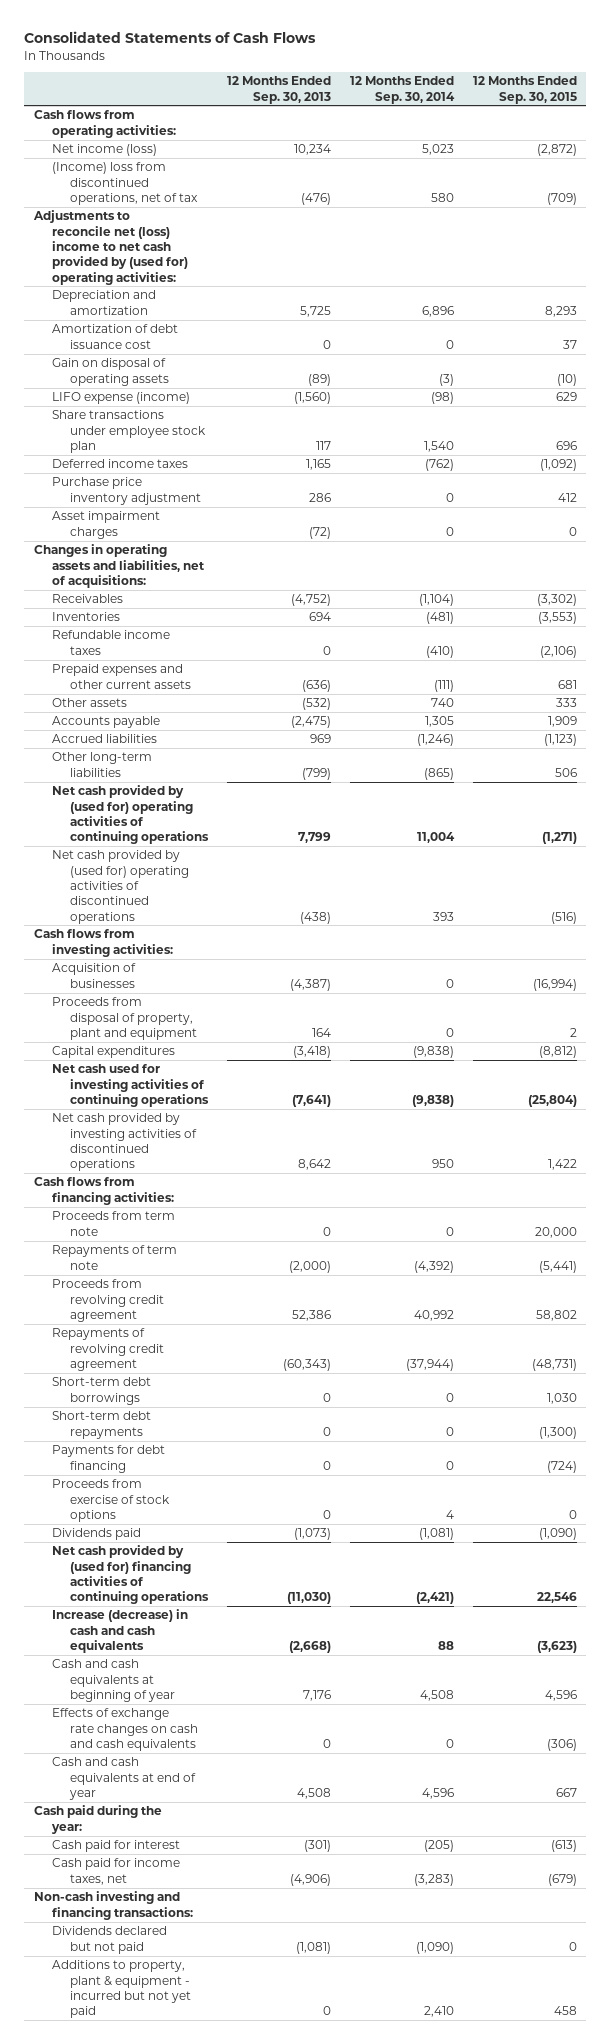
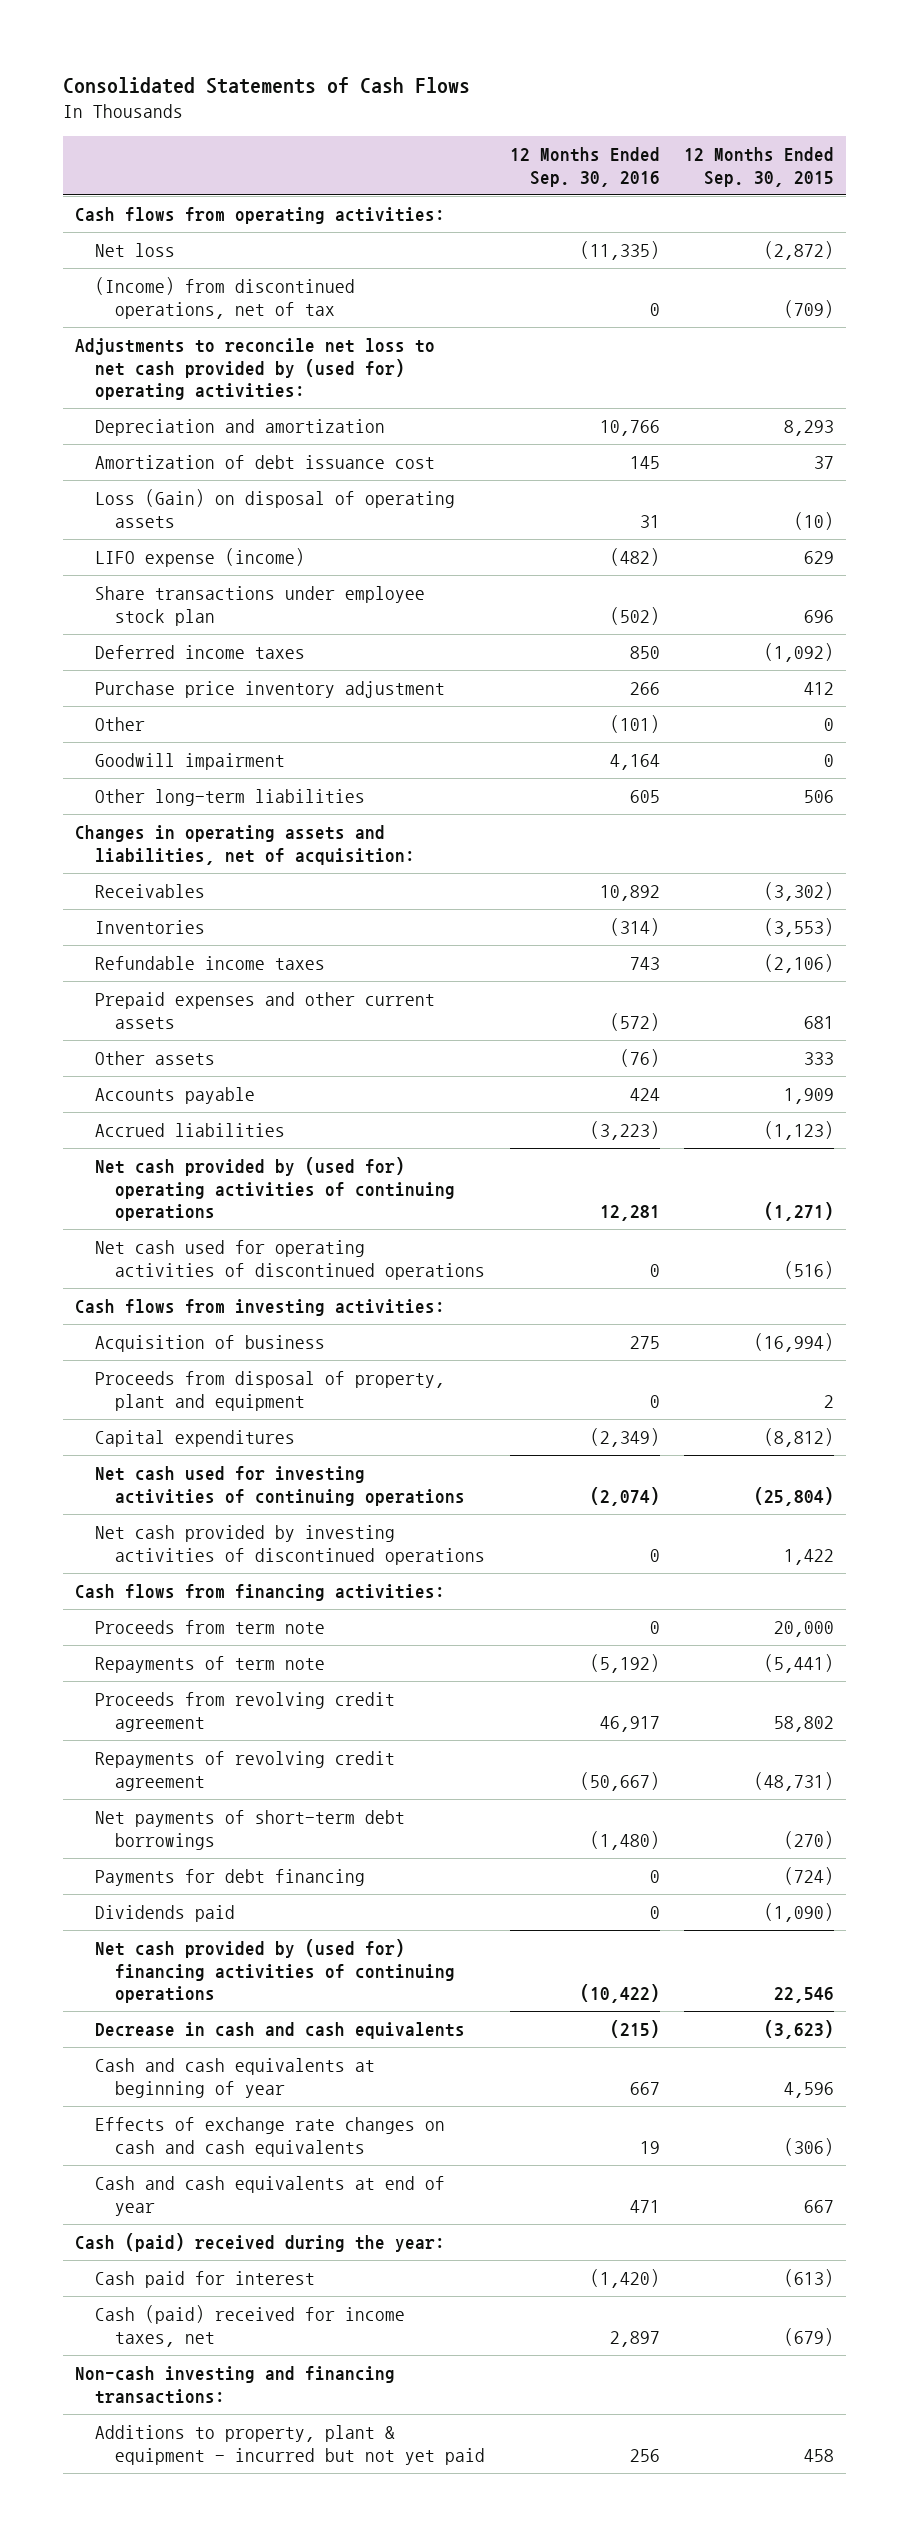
- | 12 Months Ended Sep. 30, 2013 | 12 Months Ended Sep. 30, 2014 | 12 Months Ended Sep. 30, 2015
+ | 12 Months Ended Sep. 30, 2016 | 12 Months Ended Sep. 30, 2015
- Net income (loss) | 10,234 | 5,023 | (2,872)
- (Income) loss from discontinued operations, net of tax | (476) | 580 | (709)
- Adjustments to reconcile net (loss) income to net cash provided by (used for) operating activities:
+ Net loss | (11,335) | (2,872)
+ (Income) from discontinued operations, net of tax | 0 | (709)
+ Adjustments to reconcile net loss to net cash provided by (used for) operating activities:
- Gain on disposal of operating assets | (89) | (3) | (10)
+ Loss (Gain) on disposal of operating assets | 31 | (10)
- Asset impairment charges | (72) | 0 | 0
- Changes in operating assets and liabilities, net of acquisitions:
+ Other | (101) | 0
+ Goodwill impairment | 4,164 | 0
moved up: Other long-term liabilities | 605 | 506
+ Changes in operating assets and liabilities, net of acquisition:
- Net cash provided by (used for) operating activities of discontinued operations | (438) | 393 | (516)
+ Net cash used for operating activities of discontinued operations | 0 | (516)
- Acquisition of businesses | (4,387) | 0 | (16,994)
+ Acquisition of business | 275 | (16,994)
- Short-term debt borrowings | 0 | 0 | 1,030
- Short-term debt repayments | 0 | 0 | (1,300)
+ Net payments of short-term debt borrowings | (1,480) | (270)
- Proceeds from exercise of stock options | 0 | 4 | 0
- Increase (decrease) in cash and cash equivalents | (2,668) | 88 | (3,623)
+ Decrease in cash and cash equivalents | (215) | (3,623)
- Cash paid during the year:
+ Cash (paid) received during the year:
- Cash paid for income taxes, net | (4,906) | (3,283) | (679)
+ Cash (paid) received for income taxes, net | 2,897 | (679)
- Dividends declared but not paid | (1,081) | (1,090) | 0

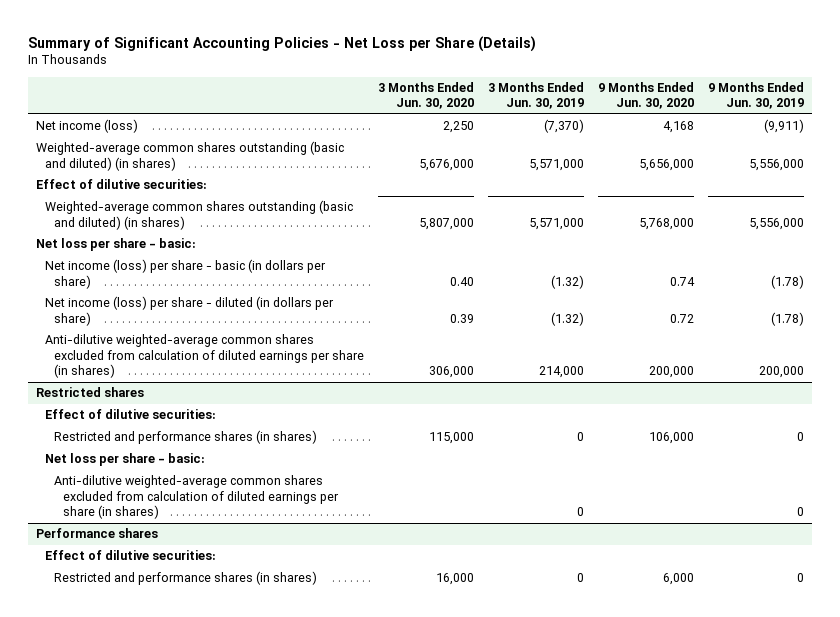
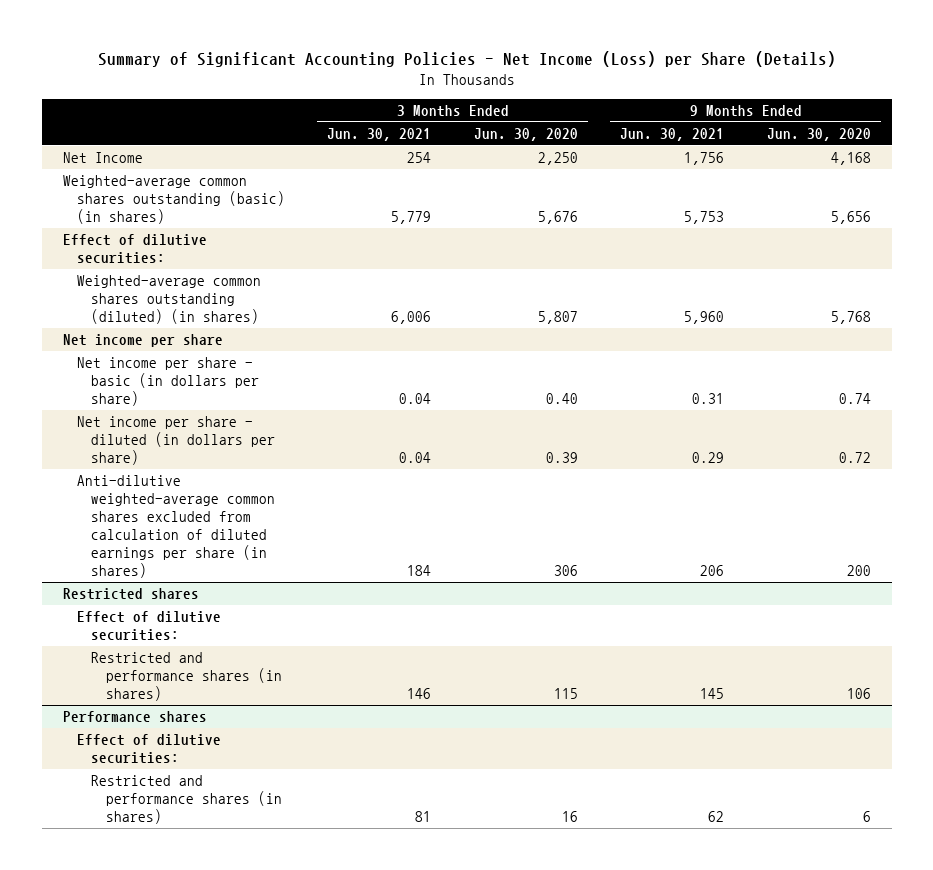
- Summary of Significant Accounting Policies - Net Loss per Share (Details)
+ Summary of Significant Accounting Policies - Net Income (Loss) per Share (Details)
- | 3 Months Ended Jun. 30, 2020 | 3 Months Ended Jun. 30, 2019 | 9 Months Ended Jun. 30, 2020 | 9 Months Ended Jun. 30, 2019
+ | 3 Months Ended Jun. 30, 2021 | 3 Months Ended Jun. 30, 2020 | 9 Months Ended Jun. 30, 2021 | 9 Months Ended Jun. 30, 2020
- Net income (loss) | 2,250 | (7,370) | 4,168 | (9,911)
- Weighted-average common shares outstanding (basic and diluted) (in shares) | 5,676,000 | 5,571,000 | 5,656,000 | 5,556,000
+ Net Income | 254 | 2,250 | 1,756 | 4,168
+ Weighted-average common shares outstanding (basic) (in shares) | 5,779 | 5,676 | 5,753 | 5,656
- Weighted-average common shares outstanding (basic and diluted) (in shares) | 5,807,000 | 5,571,000 | 5,768,000 | 5,556,000
- Net loss per share - basic:
- Net income (loss) per share - basic (in dollars per share) | 0.40 | (1.32) | 0.74 | (1.78)
- Net income (loss) per share - diluted (in dollars per share) | 0.39 | (1.32) | 0.72 | (1.78)
- Anti-dilutive weighted-average common shares excluded from calculation of diluted earnings per share (in shares) | 306,000 | 214,000 | 200,000 | 200,000
+ Weighted-average common shares outstanding (diluted) (in shares) | 6,006 | 5,807 | 5,960 | 5,768
+ Net income per share
+ Net income per share - basic (in dollars per share) | 0.04 | 0.40 | 0.31 | 0.74
+ Net income per share - diluted (in dollars per share) | 0.04 | 0.39 | 0.29 | 0.72
+ Anti-dilutive weighted-average common shares excluded from calculation of diluted earnings per share (in shares) | 184 | 306 | 206 | 200
@ Restricted shares
- Restricted and performance shares (in shares) | 115,000 | 0 | 106,000 | 0
- Net loss per share - basic:
- Anti-dilutive weighted-average common shares excluded from calculation of diluted earnings per share (in shares) | | 0 | | 0
+ Restricted and performance shares (in shares) | 146 | 115 | 145 | 106
@ Performance shares
- Restricted and performance shares (in shares) | 16,000 | 0 | 6,000 | 0
+ Restricted and performance shares (in shares) | 81 | 16 | 62 | 6

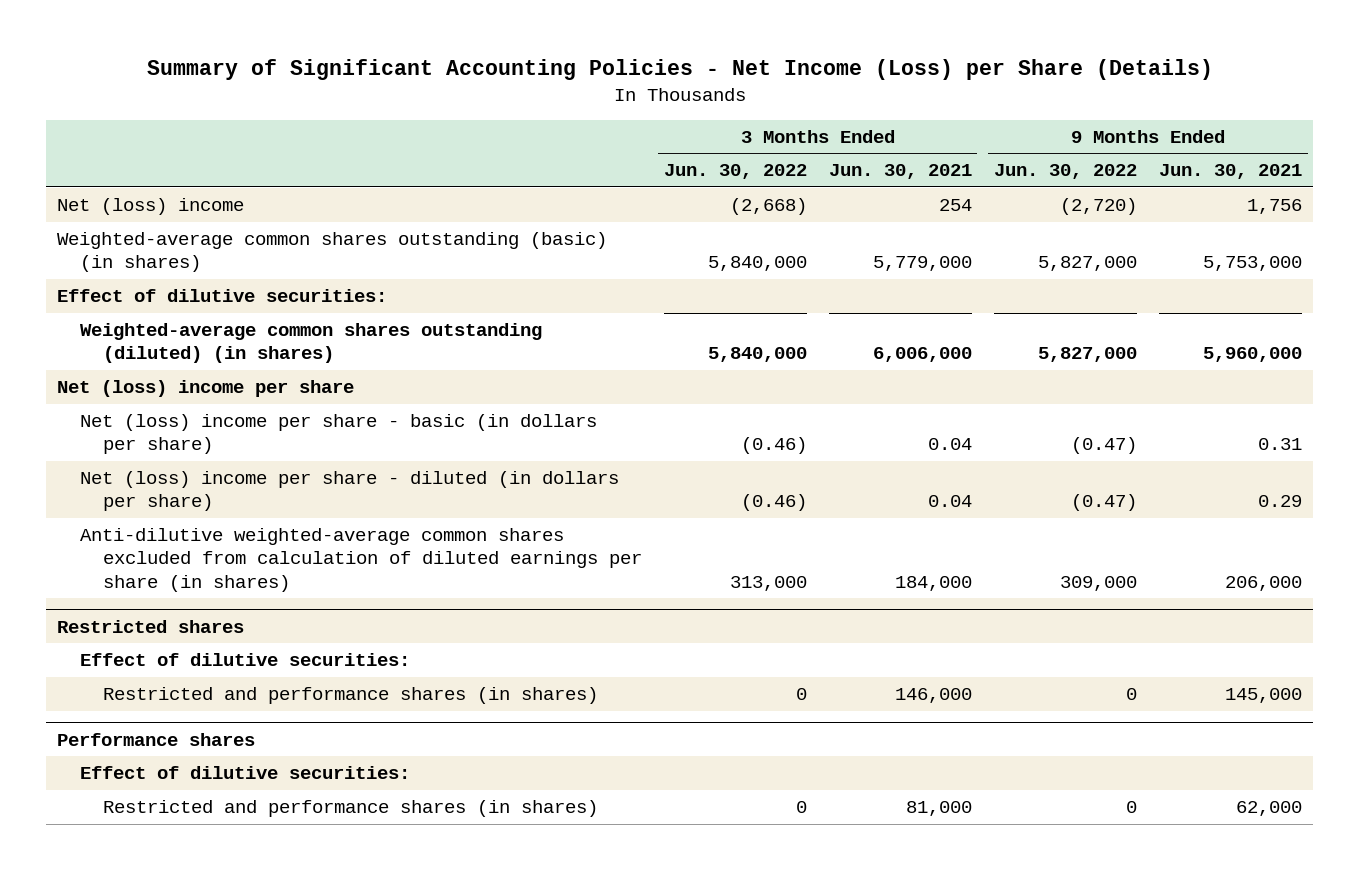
- | 3 Months Ended Jun. 30, 2021 | 3 Months Ended Jun. 30, 2020 | 9 Months Ended Jun. 30, 2021 | 9 Months Ended Jun. 30, 2020
+ | 3 Months Ended Jun. 30, 2022 | 3 Months Ended Jun. 30, 2021 | 9 Months Ended Jun. 30, 2022 | 9 Months Ended Jun. 30, 2021
- Net Income | 254 | 2,250 | 1,756 | 4,168
- Weighted-average common shares outstanding (basic) (in shares) | 5,779 | 5,676 | 5,753 | 5,656
+ Net (loss) income | (2,668) | 254 | (2,720) | 1,756
+ Weighted-average common shares outstanding (basic) (in shares) | 5,840,000 | 5,779,000 | 5,827,000 | 5,753,000
- Weighted-average common shares outstanding (diluted) (in shares) | 6,006 | 5,807 | 5,960 | 5,768
- Net income per share
- Net income per share - basic (in dollars per share) | 0.04 | 0.40 | 0.31 | 0.74
- Net income per share - diluted (in dollars per share) | 0.04 | 0.39 | 0.29 | 0.72
- Anti-dilutive weighted-average common shares excluded from calculation of diluted earnings per share (in shares) | 184 | 306 | 206 | 200
+ Weighted-average common shares outstanding (diluted) (in shares) | 5,840,000 | 6,006,000 | 5,827,000 | 5,960,000
+ Net (loss) income per share
+ Net (loss) income per share - basic (in dollars per share) | (0.46) | 0.04 | (0.47) | 0.31
+ Net (loss) income per share - diluted (in dollars per share) | (0.46) | 0.04 | (0.47) | 0.29
+ Anti-dilutive weighted-average common shares excluded from calculation of diluted earnings per share (in shares) | 313,000 | 184,000 | 309,000 | 206,000
@ Restricted shares
- Restricted and performance shares (in shares) | 146 | 115 | 145 | 106
+ Restricted and performance shares (in shares) | 0 | 146,000 | 0 | 145,000
@ Performance shares
- Restricted and performance shares (in shares) | 81 | 16 | 62 | 6
+ Restricted and performance shares (in shares) | 0 | 81,000 | 0 | 62,000

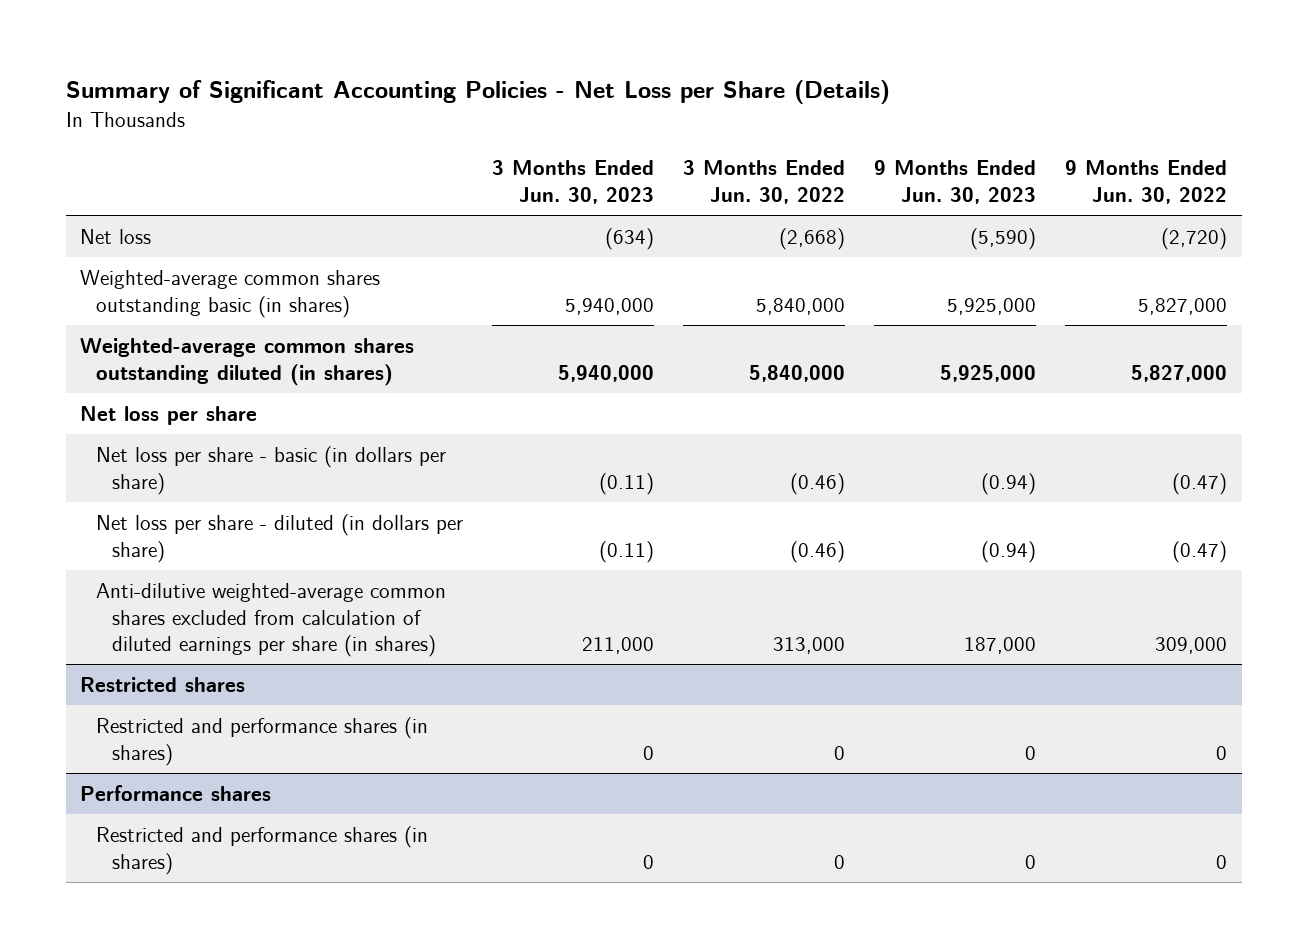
- Summary of Significant Accounting Policies - Net Income (Loss) per Share (Details)
+ Summary of Significant Accounting Policies - Net Loss per Share (Details)
- | 3 Months Ended Jun. 30, 2022 | 3 Months Ended Jun. 30, 2021 | 9 Months Ended Jun. 30, 2022 | 9 Months Ended Jun. 30, 2021
+ | 3 Months Ended Jun. 30, 2023 | 3 Months Ended Jun. 30, 2022 | 9 Months Ended Jun. 30, 2023 | 9 Months Ended Jun. 30, 2022
- Net (loss) income | (2,668) | 254 | (2,720) | 1,756
- Weighted-average common shares outstanding (basic) (in shares) | 5,840,000 | 5,779,000 | 5,827,000 | 5,753,000
- Effect of dilutive securities:
- Weighted-average common shares outstanding (diluted) (in shares) | 5,840,000 | 6,006,000 | 5,827,000 | 5,960,000
- Net (loss) income per share
- Net (loss) income per share - basic (in dollars per share) | (0.46) | 0.04 | (0.47) | 0.31
- Net (loss) income per share - diluted (in dollars per share) | (0.46) | 0.04 | (0.47) | 0.29
+ Net loss | (634) | (2,668) | (5,590) | (2,720)
+ Weighted-average common shares outstanding basic (in shares) | 5,940,000 | 5,840,000 | 5,925,000 | 5,827,000
+ Weighted-average common shares outstanding diluted (in shares) | 5,940,000 | 5,840,000 | 5,925,000 | 5,827,000
+ Net loss per share
+ Net loss per share - basic (in dollars per share) | (0.11) | (0.46) | (0.94) | (0.47)
+ Net loss per share - diluted (in dollars per share) | (0.11) | (0.46) | (0.94) | (0.47)
@ Restricted shares
- Effect of dilutive securities:
@ Performance shares
- Effect of dilutive securities:

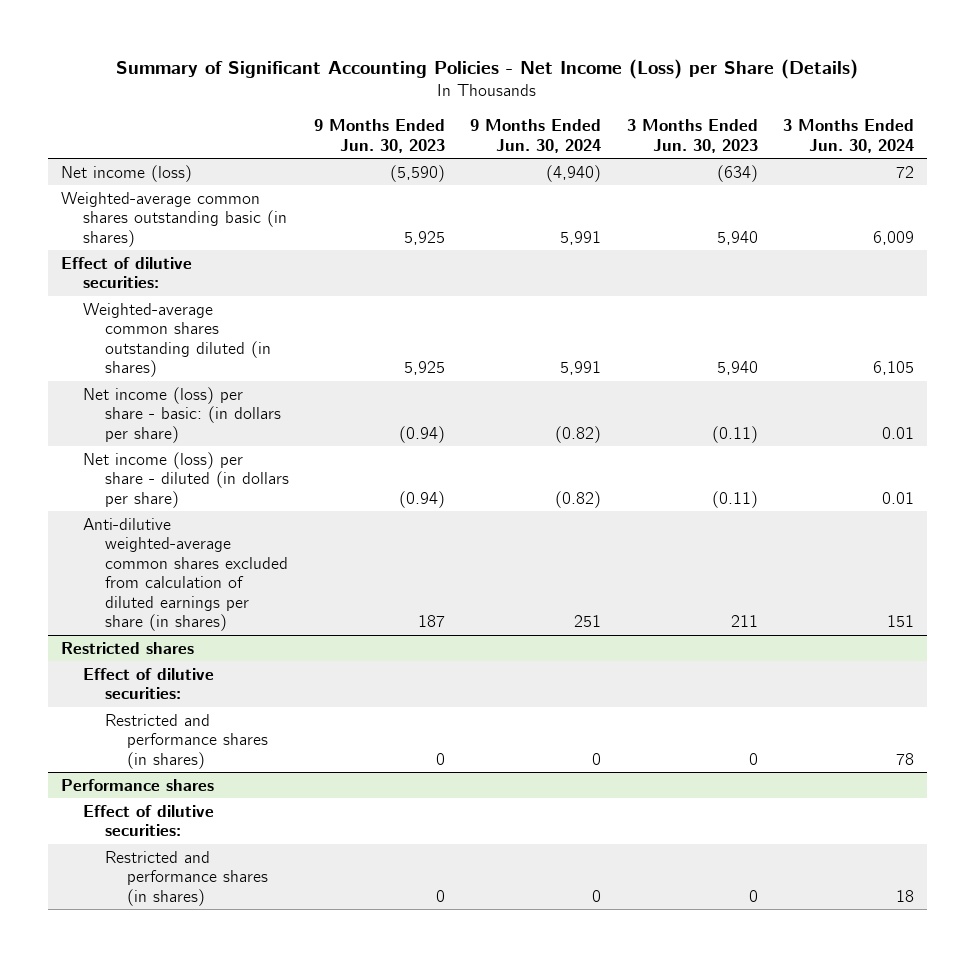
- Summary of Significant Accounting Policies - Net Loss per Share (Details)
+ Summary of Significant Accounting Policies - Net Income (Loss) per Share (Details)
- | 3 Months Ended Jun. 30, 2023 | 3 Months Ended Jun. 30, 2022 | 9 Months Ended Jun. 30, 2023 | 9 Months Ended Jun. 30, 2022
+ | 9 Months Ended Jun. 30, 2023 | 9 Months Ended Jun. 30, 2024 | 3 Months Ended Jun. 30, 2023 | 3 Months Ended Jun. 30, 2024
- Net loss | (634) | (2,668) | (5,590) | (2,720)
- Weighted-average common shares outstanding basic (in shares) | 5,940,000 | 5,840,000 | 5,925,000 | 5,827,000
- Weighted-average common shares outstanding diluted (in shares) | 5,940,000 | 5,840,000 | 5,925,000 | 5,827,000
- Net loss per share
- Net loss per share - basic (in dollars per share) | (0.11) | (0.46) | (0.94) | (0.47)
- Net loss per share - diluted (in dollars per share) | (0.11) | (0.46) | (0.94) | (0.47)
- Anti-dilutive weighted-average common shares excluded from calculation of diluted earnings per share (in shares) | 211,000 | 313,000 | 187,000 | 309,000
+ Net income (loss) | (5,590) | (4,940) | (634) | 72
+ Weighted-average common shares outstanding basic (in shares) | 5,925 | 5,991 | 5,940 | 6,009
+ Effect of dilutive securities:
+ Weighted-average common shares outstanding diluted (in shares) | 5,925 | 5,991 | 5,940 | 6,105
+ Net income (loss) per share - basic: (in dollars per share) | (0.94) | (0.82) | (0.11) | 0.01
+ Net income (loss) per share - diluted (in dollars per share) | (0.94) | (0.82) | (0.11) | 0.01
+ Anti-dilutive weighted-average common shares excluded from calculation of diluted earnings per share (in shares) | 187 | 251 | 211 | 151
@ Restricted shares
+ Effect of dilutive securities:
@ Performance shares
+ Effect of dilutive securities:

